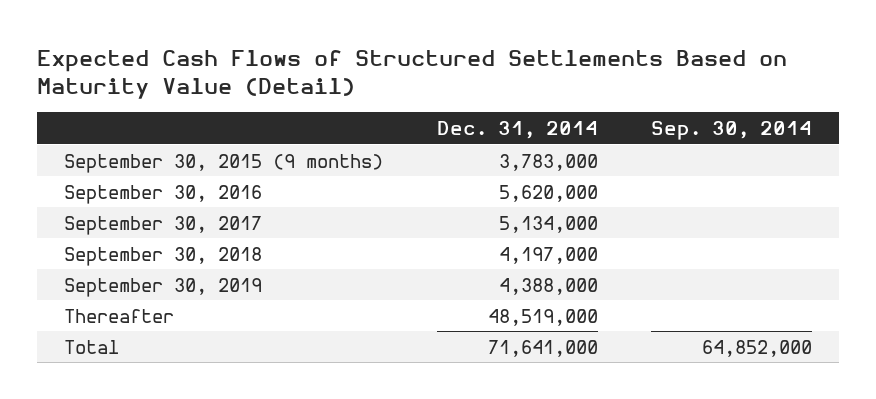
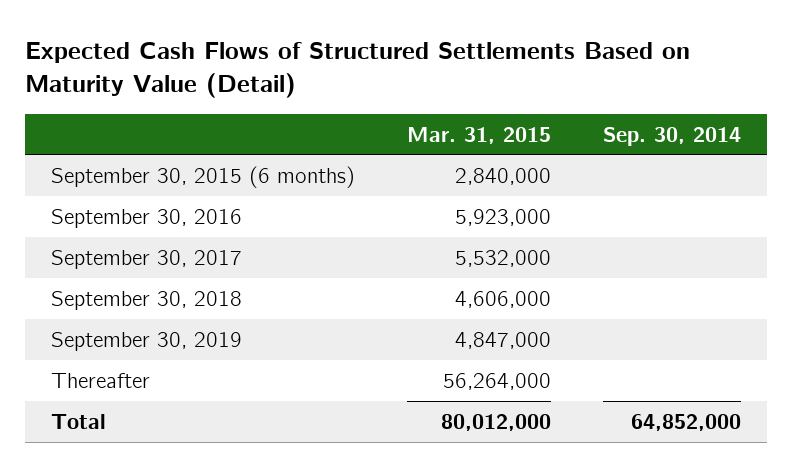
- | Dec. 31, 2014 | Sep. 30, 2014
+ | Mar. 31, 2015 | Sep. 30, 2014
- September 30, 2015 (9 months) | 3,783,000 |
+ September 30, 2015 (6 months) | 2,840,000 |

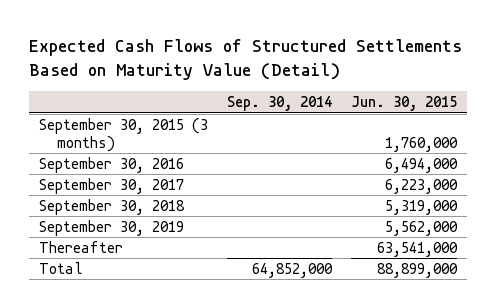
- | Mar. 31, 2015 | Sep. 30, 2014
+ | Sep. 30, 2014 | Jun. 30, 2015
- September 30, 2015 (6 months) | 2,840,000 |
+ September 30, 2015 (3 months) | | 1,760,000

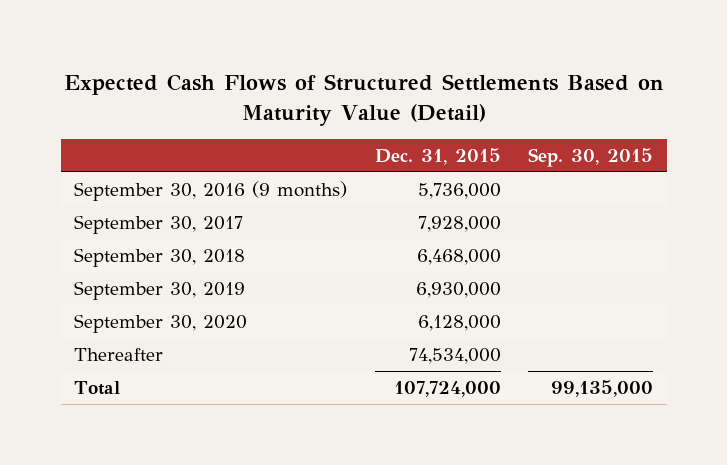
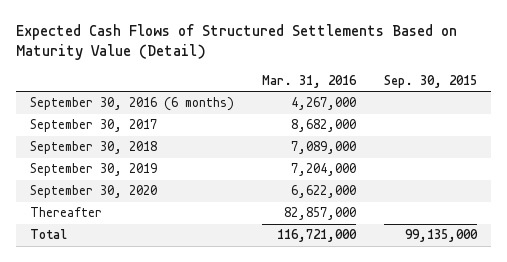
- | Dec. 31, 2015 | Sep. 30, 2015
+ | Mar. 31, 2016 | Sep. 30, 2015
- September 30, 2016 (9 months) | 5,736,000 |
+ September 30, 2016 (6 months) | 4,267,000 |

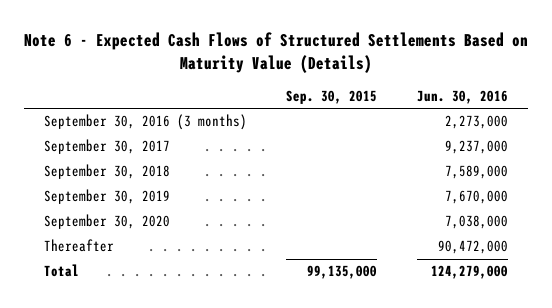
- Expected Cash Flows of Structured Settlements Based on Maturity Value (Detail)
+ Note 6 - Expected Cash Flows of Structured Settlements Based on Maturity Value (Details)
- | Mar. 31, 2016 | Sep. 30, 2015
+ | Sep. 30, 2015 | Jun. 30, 2016
- September 30, 2016 (6 months) | 4,267,000 |
+ September 30, 2016 (3 months) | | 2,273,000

